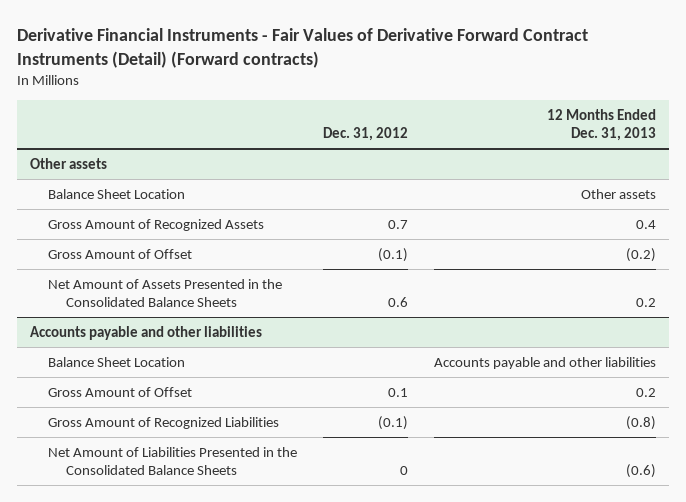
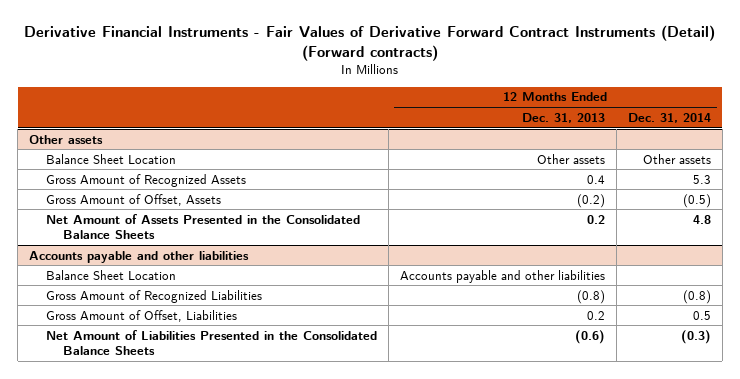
- | Dec. 31, 2012 | 12 Months Ended Dec. 31, 2013
+ | 12 Months Ended Dec. 31, 2013 | 12 Months Ended Dec. 31, 2014
@ Other assets
- Gross Amount of Offset | (0.1) | (0.2)
+ Gross Amount of Offset, Assets | (0.2) | (0.5)
@ Accounts payable and other liabilities
- Gross Amount of Offset | 0.1 | 0.2
+ Gross Amount of Offset, Liabilities | 0.2 | 0.5

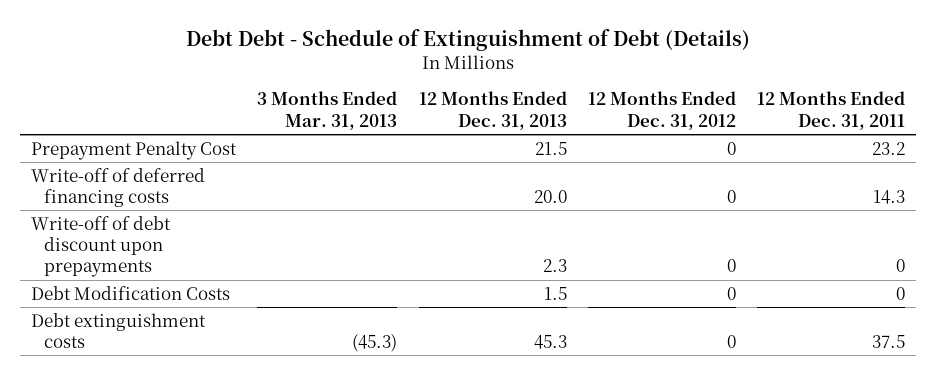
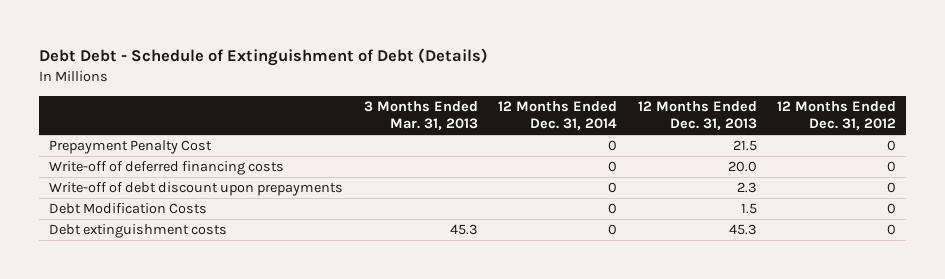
- | 3 Months Ended Mar. 31, 2013 | 12 Months Ended Dec. 31, 2013 | 12 Months Ended Dec. 31, 2012 | 12 Months Ended Dec. 31, 2011
+ | 3 Months Ended Mar. 31, 2013 | 12 Months Ended Dec. 31, 2014 | 12 Months Ended Dec. 31, 2013 | 12 Months Ended Dec. 31, 2012
- Debt extinguishment costs | (45.3) | 45.3 | 0 | 37.5
+ Debt extinguishment costs | 45.3 | 0 | 45.3 | 0

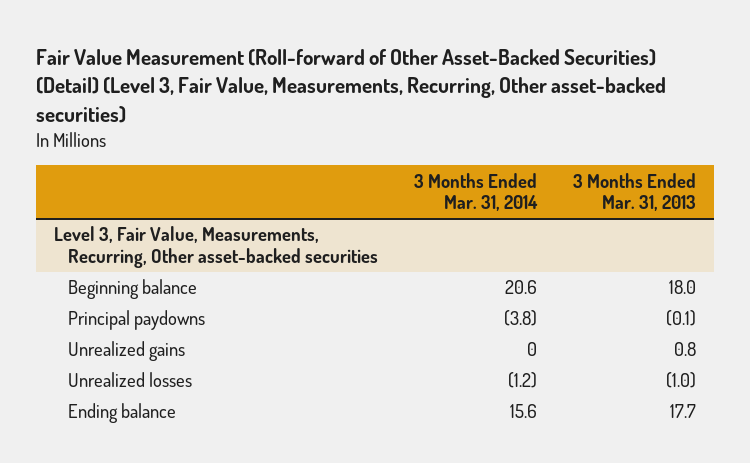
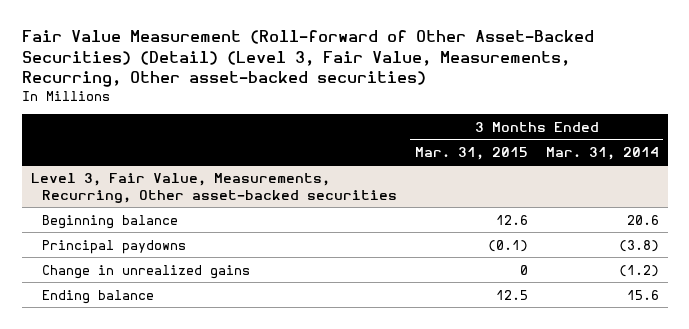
- | 3 Months Ended Mar. 31, 2014 | 3 Months Ended Mar. 31, 2013
+ | 3 Months Ended Mar. 31, 2015 | 3 Months Ended Mar. 31, 2014
@ Level 3, Fair Value, Measurements, Recurring, Other asset-backed securities
- Unrealized gains | 0 | 0.8
- Unrealized losses | (1.2) | (1.0)
+ Change in unrealized gains | 0 | (1.2)

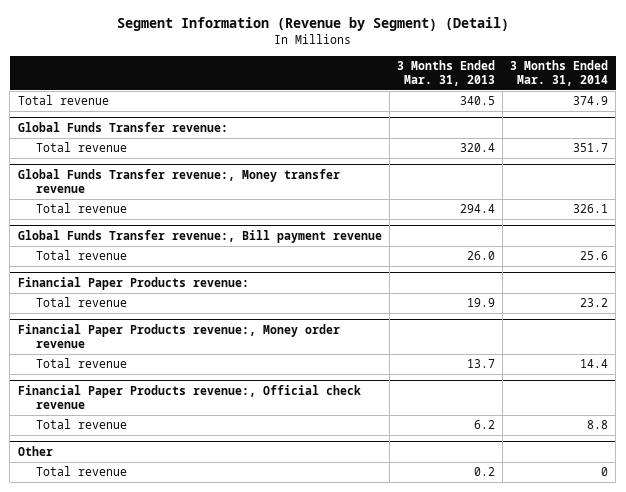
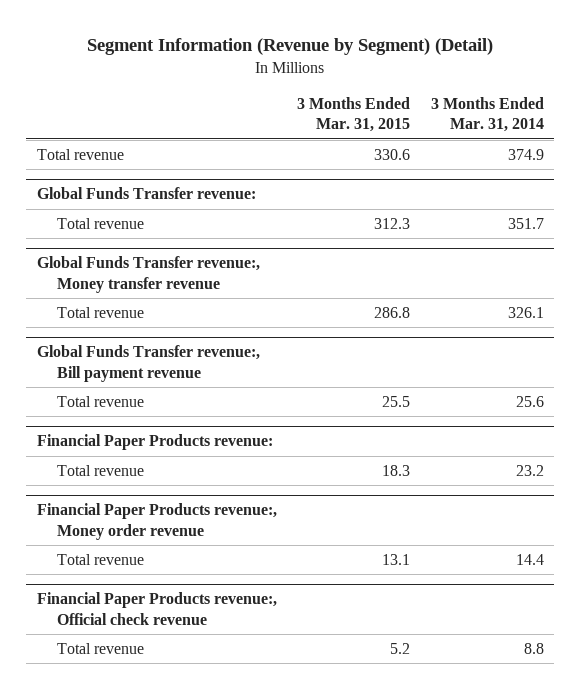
- | 3 Months Ended Mar. 31, 2013 | 3 Months Ended Mar. 31, 2014
+ | 3 Months Ended Mar. 31, 2015 | 3 Months Ended Mar. 31, 2014
- Other
- Total revenue | 0.2 | 0

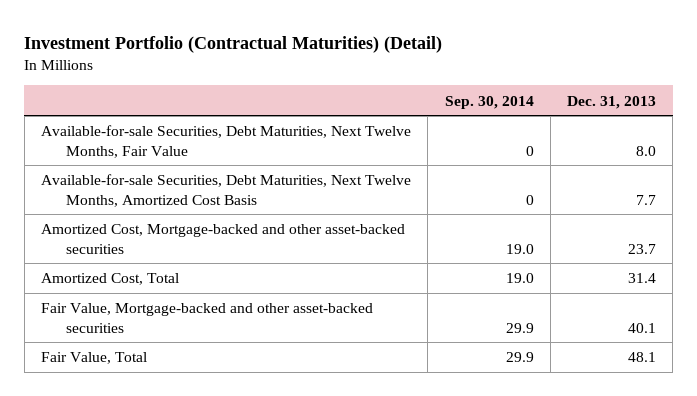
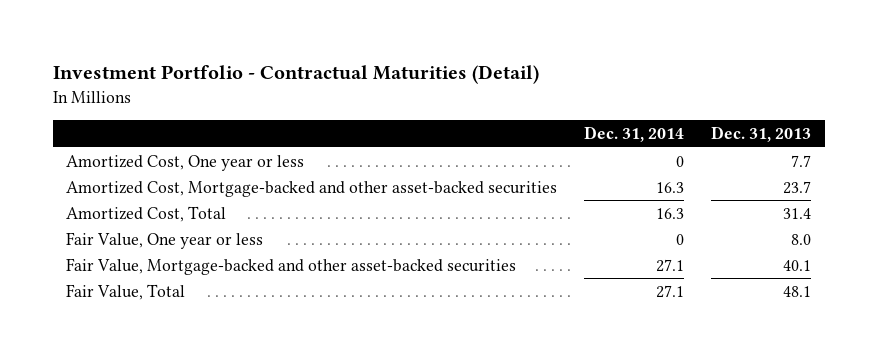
- Investment Portfolio (Contractual Maturities) (Detail)
+ Investment Portfolio - Contractual Maturities (Detail)
- | Sep. 30, 2014 | Dec. 31, 2013
+ | Dec. 31, 2014 | Dec. 31, 2013
- Available-for-sale Securities, Debt Maturities, Next Twelve Months, Fair Value | 0 | 8.0
- Available-for-sale Securities, Debt Maturities, Next Twelve Months, Amortized Cost Basis | 0 | 7.7
+ Amortized Cost, One year or less | 0 | 7.7
+ Fair Value, One year or less | 0 | 8.0

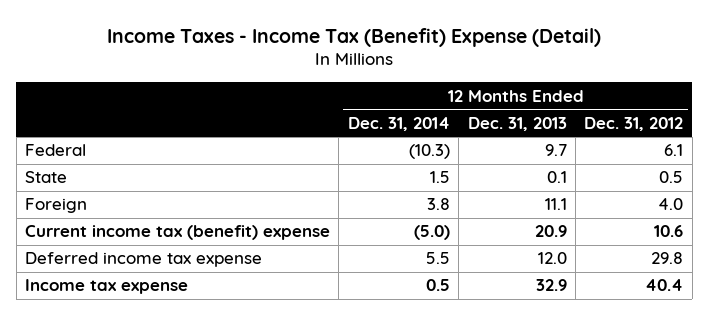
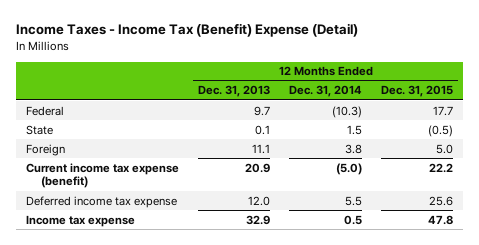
- | 12 Months Ended Dec. 31, 2014 | 12 Months Ended Dec. 31, 2013 | 12 Months Ended Dec. 31, 2012
+ | 12 Months Ended Dec. 31, 2013 | 12 Months Ended Dec. 31, 2014 | 12 Months Ended Dec. 31, 2015
- Current income tax (benefit) expense | (5.0) | 20.9 | 10.6
+ Current income tax expense (benefit) | 20.9 | (5.0) | 22.2

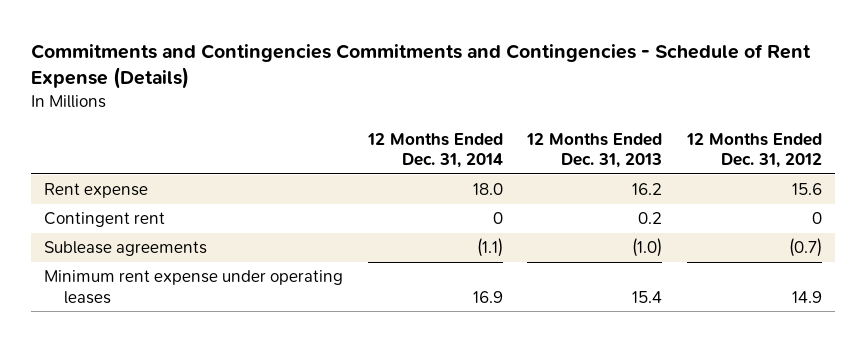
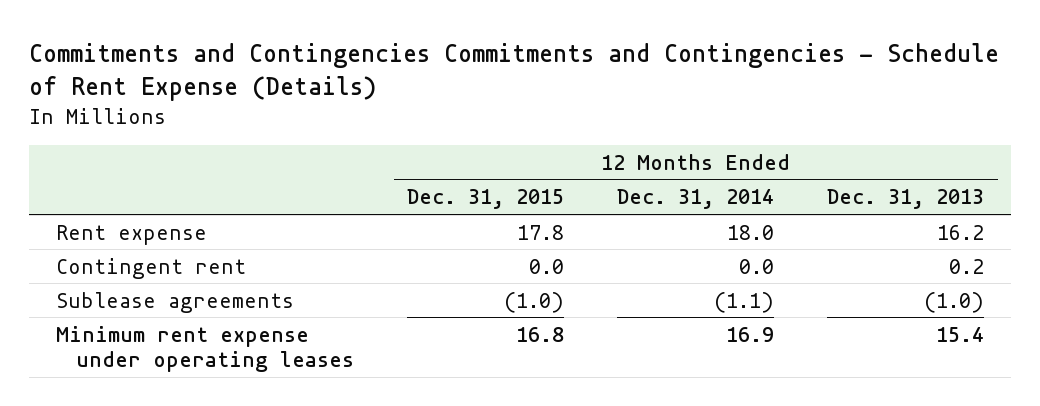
- | 12 Months Ended Dec. 31, 2014 | 12 Months Ended Dec. 31, 2013 | 12 Months Ended Dec. 31, 2012
+ | 12 Months Ended Dec. 31, 2015 | 12 Months Ended Dec. 31, 2014 | 12 Months Ended Dec. 31, 2013
- Contingent rent | 0 | 0.2 | 0
+ Contingent rent | 0.0 | 0.0 | 0.2

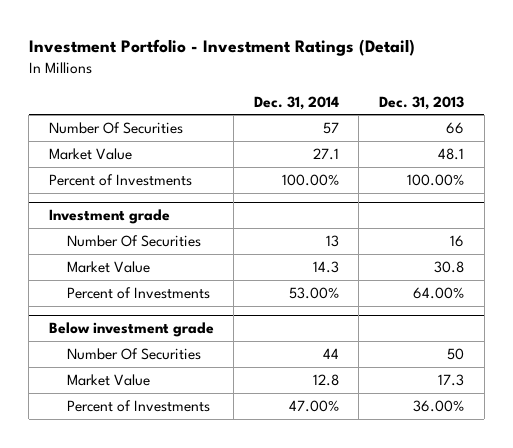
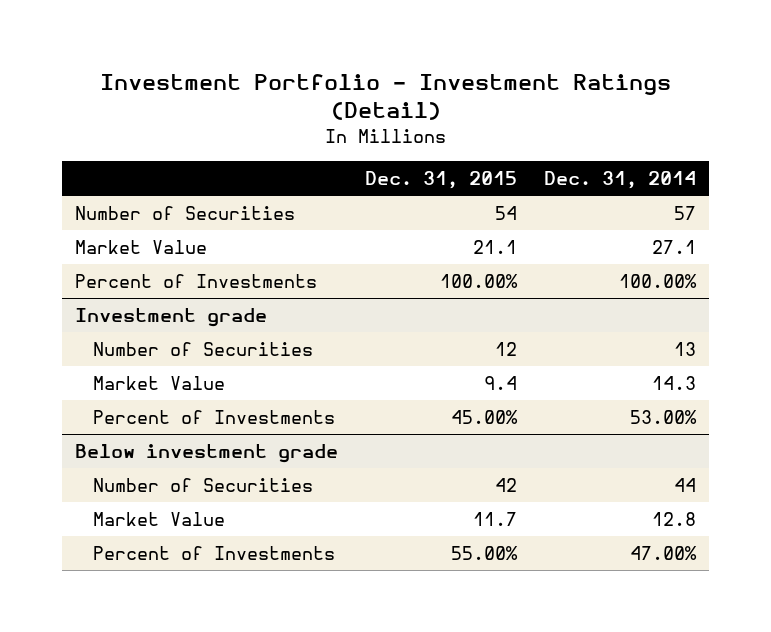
- | Dec. 31, 2014 | Dec. 31, 2013
+ | Dec. 31, 2015 | Dec. 31, 2014
- Number Of Securities | 57 | 66
+ Number of Securities | 54 | 57
@ Investment grade
- Number Of Securities | 13 | 16
+ Number of Securities | 12 | 13
@ Below investment grade
- Number Of Securities | 44 | 50
+ Number of Securities | 42 | 44

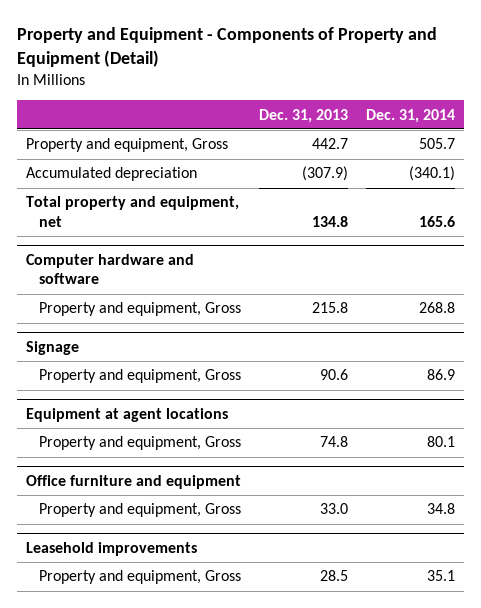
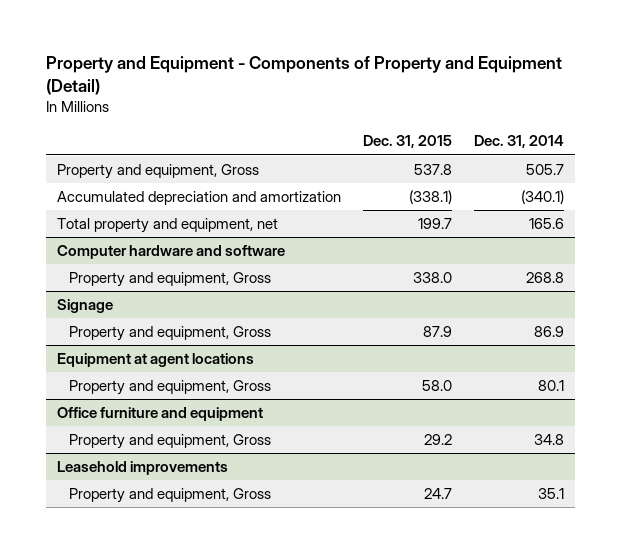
- | Dec. 31, 2013 | Dec. 31, 2014
+ | Dec. 31, 2015 | Dec. 31, 2014
- Accumulated depreciation | (307.9) | (340.1)
+ Accumulated depreciation and amortization | (338.1) | (340.1)

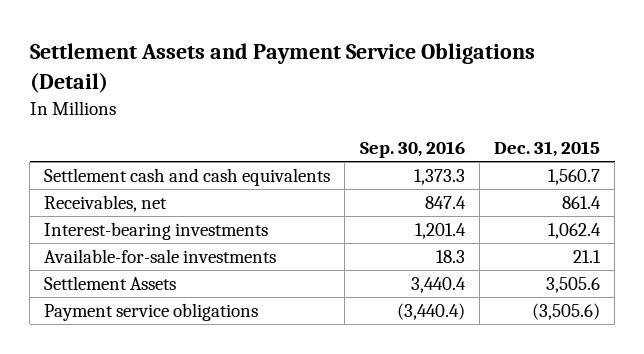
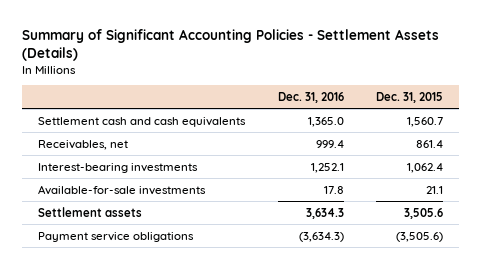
- Settlement Assets and Payment Service Obligations (Detail)
+ Summary of Significant Accounting Policies - Settlement Assets (Details)
- | Sep. 30, 2016 | Dec. 31, 2015
+ | Dec. 31, 2016 | Dec. 31, 2015
- Settlement Assets | 3,440.4 | 3,505.6
+ Settlement assets | 3,634.3 | 3,505.6

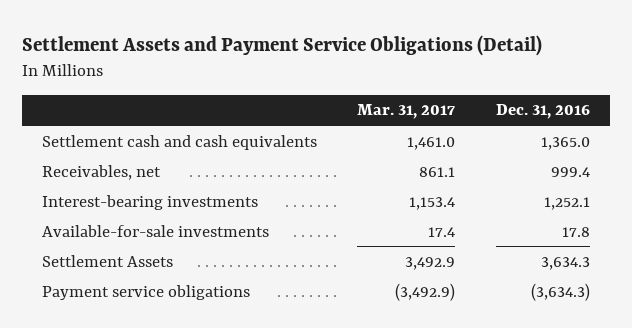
- Summary of Significant Accounting Policies - Settlement Assets (Details)
+ Settlement Assets and Payment Service Obligations (Detail)
- | Dec. 31, 2016 | Dec. 31, 2015
+ | Mar. 31, 2017 | Dec. 31, 2016
- Settlement assets | 3,634.3 | 3,505.6
+ Settlement Assets | 3,492.9 | 3,634.3

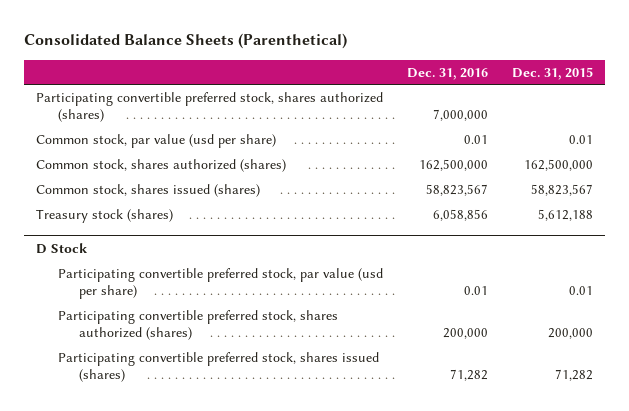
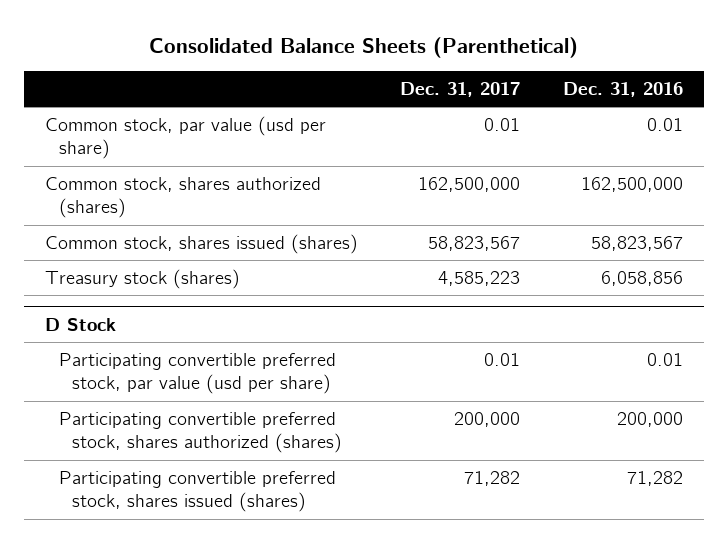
- | Dec. 31, 2016 | Dec. 31, 2015
+ | Dec. 31, 2017 | Dec. 31, 2016
- Participating convertible preferred stock, shares authorized (shares) | 7,000,000 |

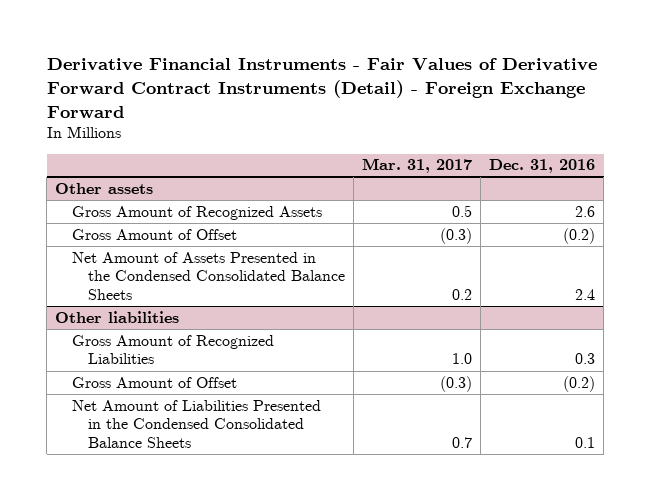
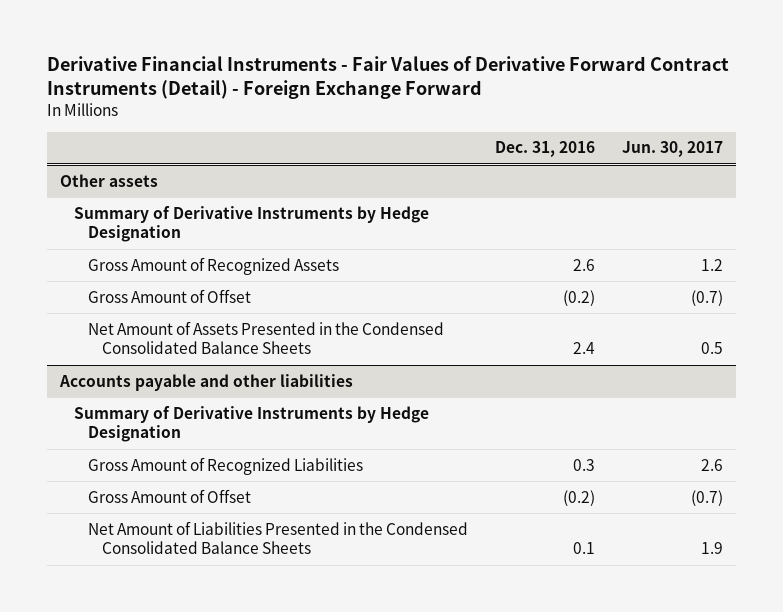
- | Mar. 31, 2017 | Dec. 31, 2016
+ | Dec. 31, 2016 | Jun. 30, 2017
@ Other assets
+ Summary of Derivative Instruments by Hedge Designation
- Other liabilities
+ Accounts payable and other liabilities
+ Summary of Derivative Instruments by Hedge Designation

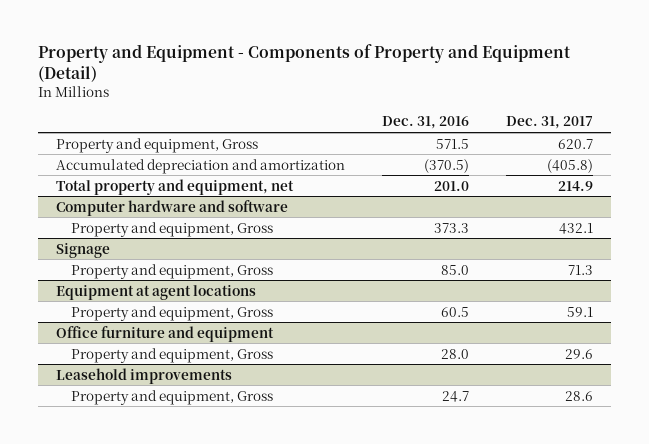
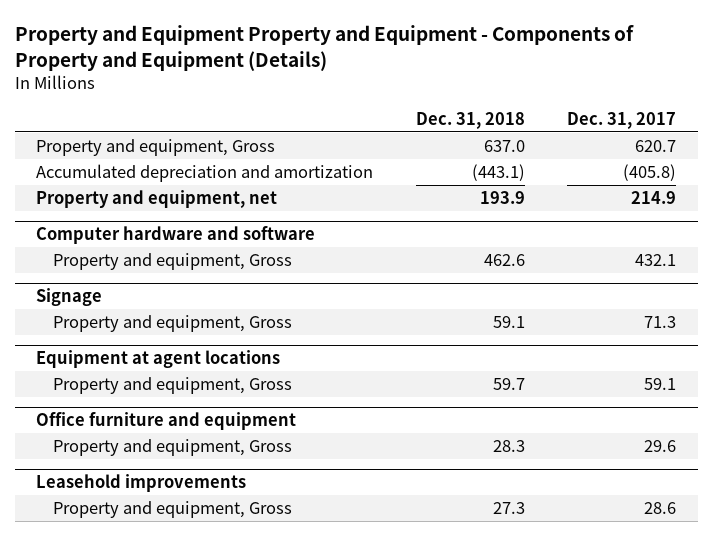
- Property and Equipment - Components of Property and Equipment (Detail)
+ Property and Equipment Property and Equipment - Components of Property and Equipment (Details)
- | Dec. 31, 2016 | Dec. 31, 2017
+ | Dec. 31, 2018 | Dec. 31, 2017
- Total property and equipment, net | 201.0 | 214.9
+ Property and equipment, net | 193.9 | 214.9

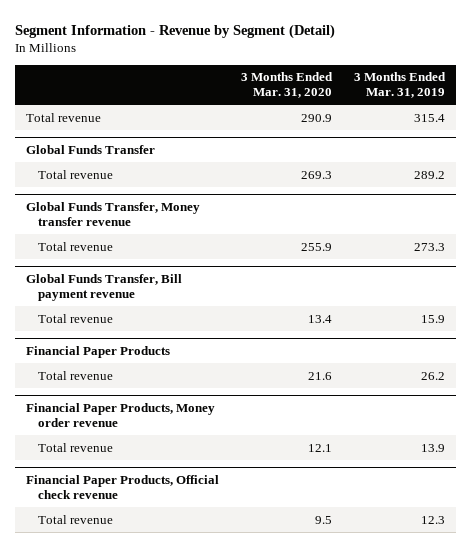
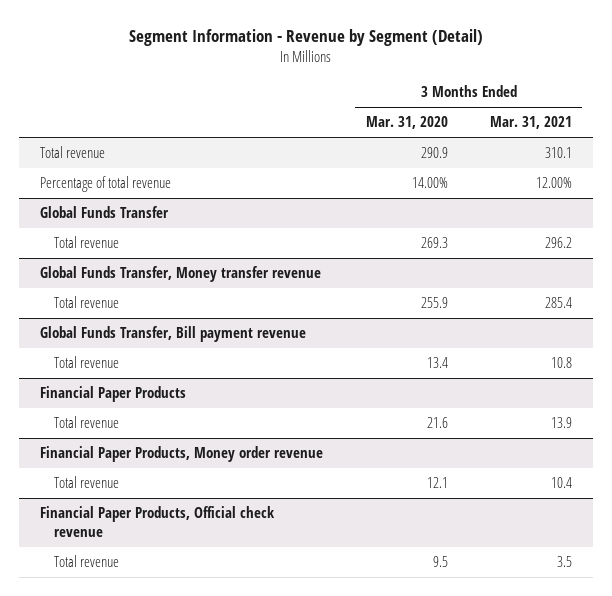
- | 3 Months Ended Mar. 31, 2020 | 3 Months Ended Mar. 31, 2019
+ | 3 Months Ended Mar. 31, 2020 | 3 Months Ended Mar. 31, 2021
+ Percentage of total revenue | 14.00% | 12.00%

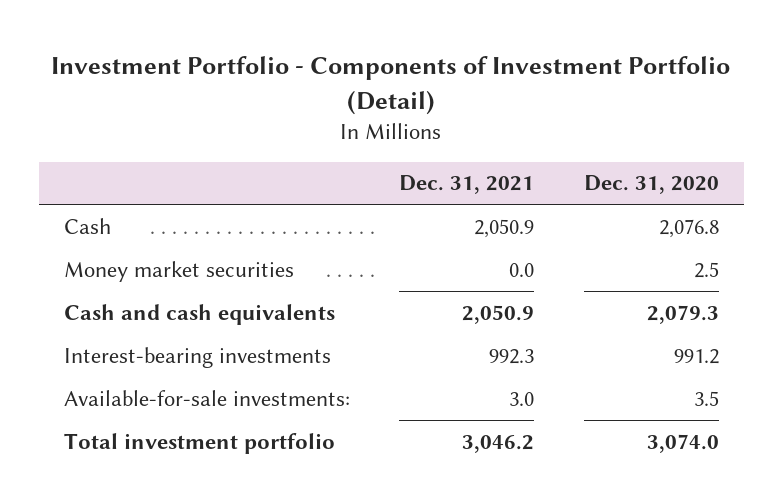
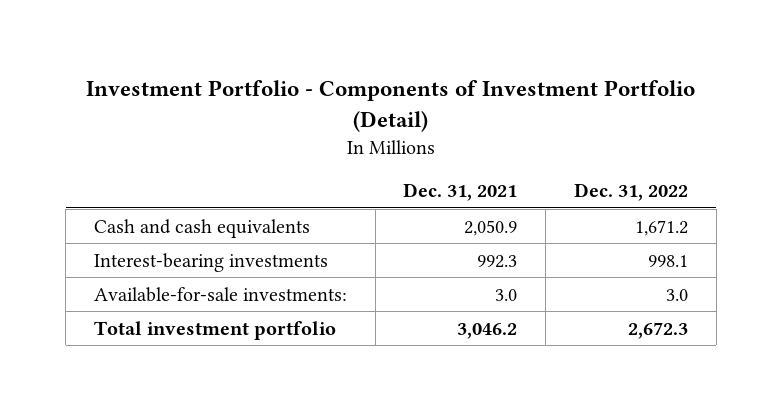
- | Dec. 31, 2021 | Dec. 31, 2020
+ | Dec. 31, 2021 | Dec. 31, 2022
- Cash | 2,050.9 | 2,076.8
- Money market securities | 0.0 | 2.5

